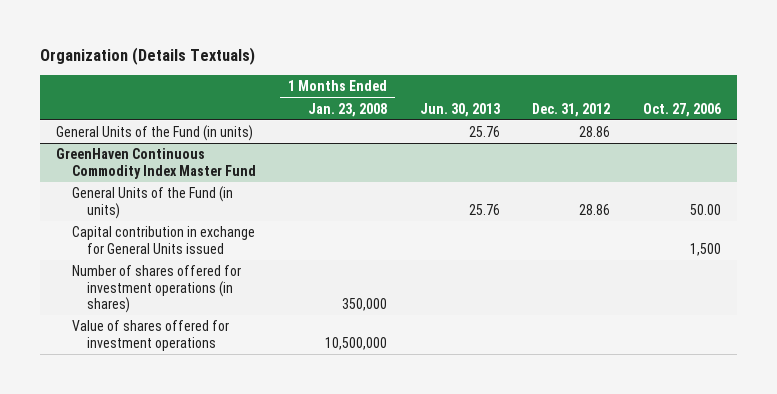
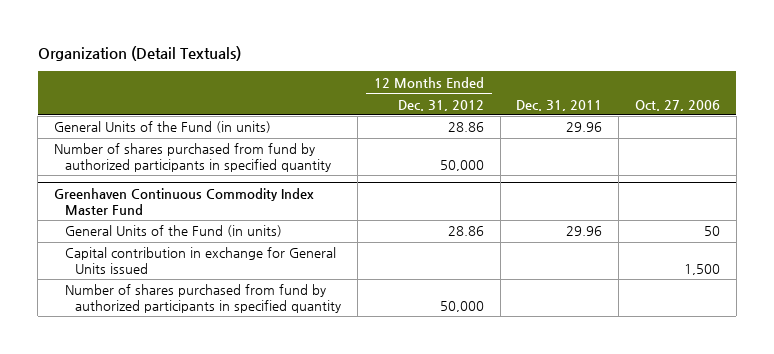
- Organization (Details Textuals)
+ Organization (Detail Textuals)
- | 1 Months Ended Jan. 23, 2008 | Jun. 30, 2013 | Dec. 31, 2012 | Oct. 27, 2006
+ | 12 Months Ended Dec. 31, 2012 | Dec. 31, 2011 | Oct. 27, 2006
- GreenHaven Continuous Commodity Index Master Fund
- General Units of the Fund (in units) | | 25.76 | 28.86 | 50.00
+ Number of shares purchased from fund by authorized participants in specified quantity | 50,000 | |
+ Greenhaven Continuous Commodity Index Master Fund
+ General Units of the Fund (in units) | 28.86 | 29.96 | 50
- Number of shares offered for investment operations (in shares) | 350,000 | | |
- Value of shares offered for investment operations | 10,500,000 | | |
+ Number of shares purchased from fund by authorized participants in specified quantity | 50,000 | |

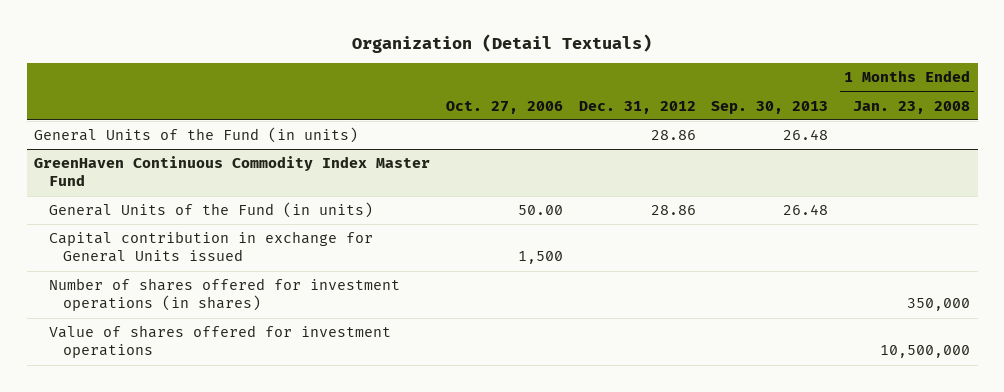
- | 12 Months Ended Dec. 31, 2012 | Dec. 31, 2011 | Oct. 27, 2006
+ | Oct. 27, 2006 | Dec. 31, 2012 | Sep. 30, 2013 | 1 Months Ended Jan. 23, 2008
- Number of shares purchased from fund by authorized participants in specified quantity | 50,000 | |
- Greenhaven Continuous Commodity Index Master Fund
- General Units of the Fund (in units) | 28.86 | 29.96 | 50
+ GreenHaven Continuous Commodity Index Master Fund
+ General Units of the Fund (in units) | 50.00 | 28.86 | 26.48 |
- Number of shares purchased from fund by authorized participants in specified quantity | 50,000 | |
+ Number of shares offered for investment operations (in shares) | | | | 350,000
+ Value of shares offered for investment operations | | | | 10,500,000

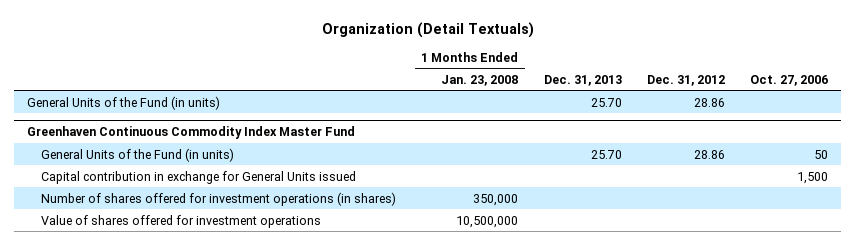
- | Oct. 27, 2006 | Dec. 31, 2012 | Sep. 30, 2013 | 1 Months Ended Jan. 23, 2008
+ | 1 Months Ended Jan. 23, 2008 | Dec. 31, 2013 | Dec. 31, 2012 | Oct. 27, 2006
- GreenHaven Continuous Commodity Index Master Fund
- General Units of the Fund (in units) | 50.00 | 28.86 | 26.48 |
+ Greenhaven Continuous Commodity Index Master Fund
+ General Units of the Fund (in units) | | 25.70 | 28.86 | 50

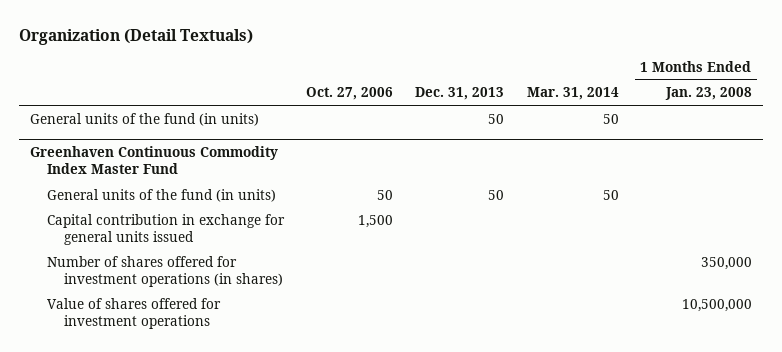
- | 1 Months Ended Jan. 23, 2008 | Dec. 31, 2013 | Dec. 31, 2012 | Oct. 27, 2006
+ | Oct. 27, 2006 | Dec. 31, 2013 | Mar. 31, 2014 | 1 Months Ended Jan. 23, 2008
- General Units of the Fund (in units) | | 25.70 | 28.86 |
+ General units of the fund (in units) | | 50 | 50 |
@ Greenhaven Continuous Commodity Index Master Fund
- General Units of the Fund (in units) | | 25.70 | 28.86 | 50
- Capital contribution in exchange for General Units issued | | | | 1,500
+ General units of the fund (in units) | 50 | 50 | 50 |
+ Capital contribution in exchange for general units issued | 1,500 | | |

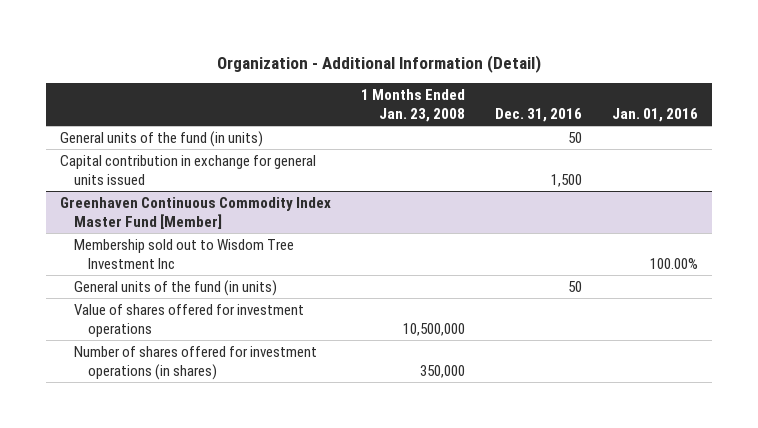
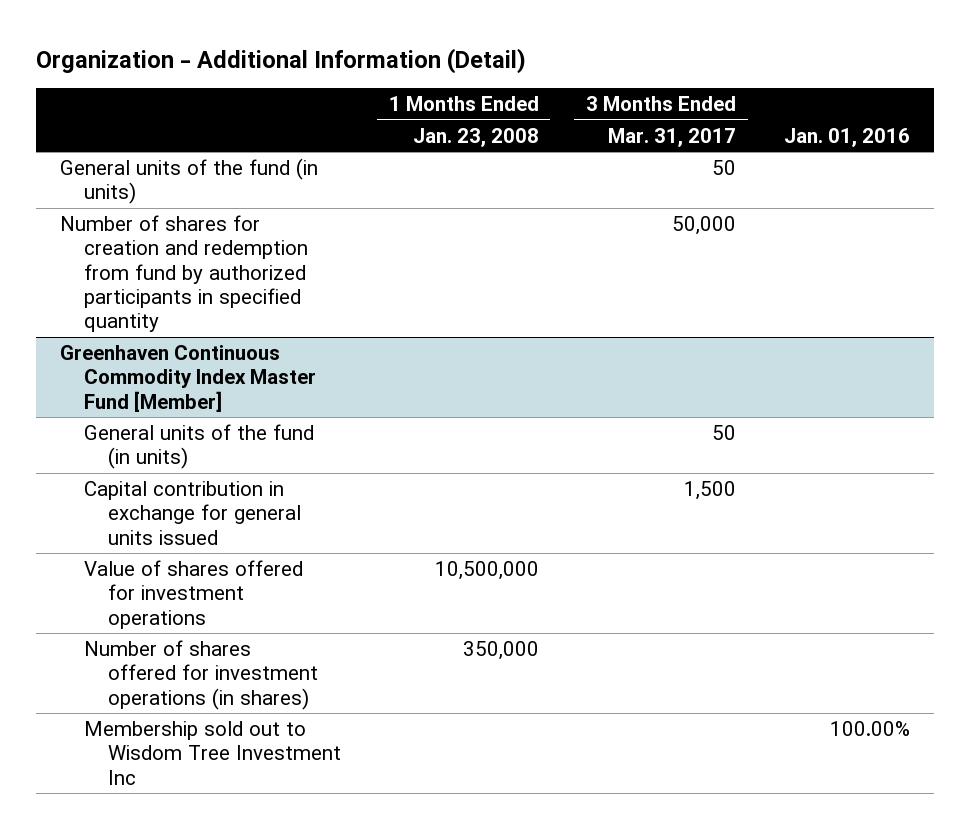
- | 1 Months Ended Jan. 23, 2008 | Dec. 31, 2016 | Jan. 01, 2016
+ | 1 Months Ended Jan. 23, 2008 | 3 Months Ended Mar. 31, 2017 | Jan. 01, 2016
- Capital contribution in exchange for general units issued | | 1,500 |
+ Number of shares for creation and redemption from fund by authorized participants in specified quantity | | 50,000 |
@ Greenhaven Continuous Commodity Index Master Fund [Member]
+ Capital contribution in exchange for general units issued | | 1,500 |
moved down: Membership sold out to Wisdom Tree Investment Inc | | | 100.00%

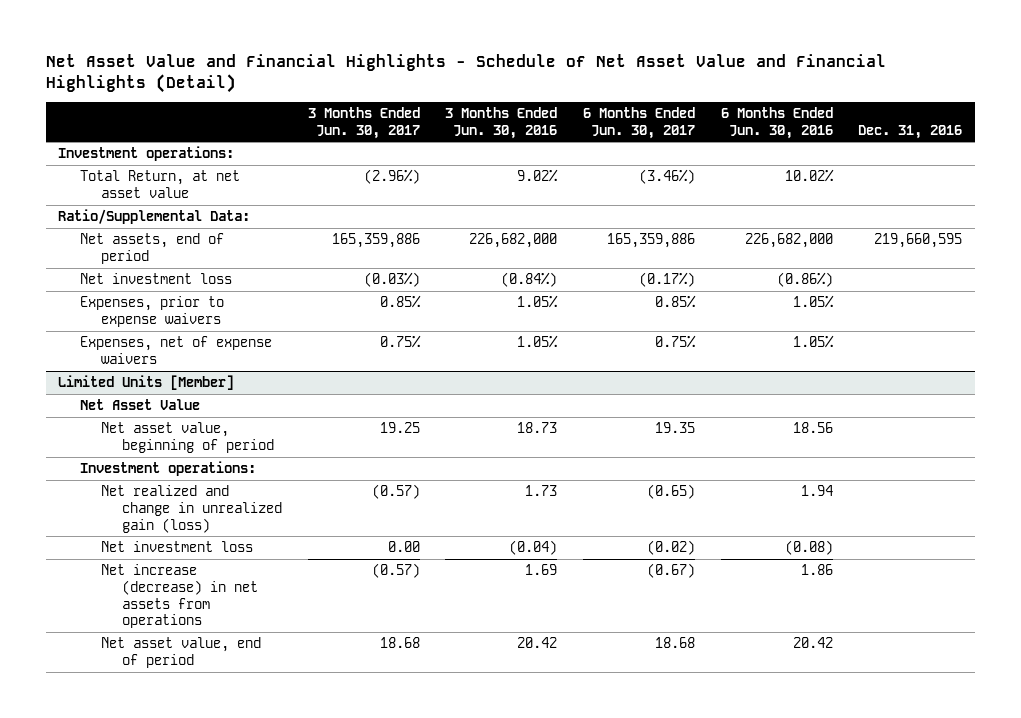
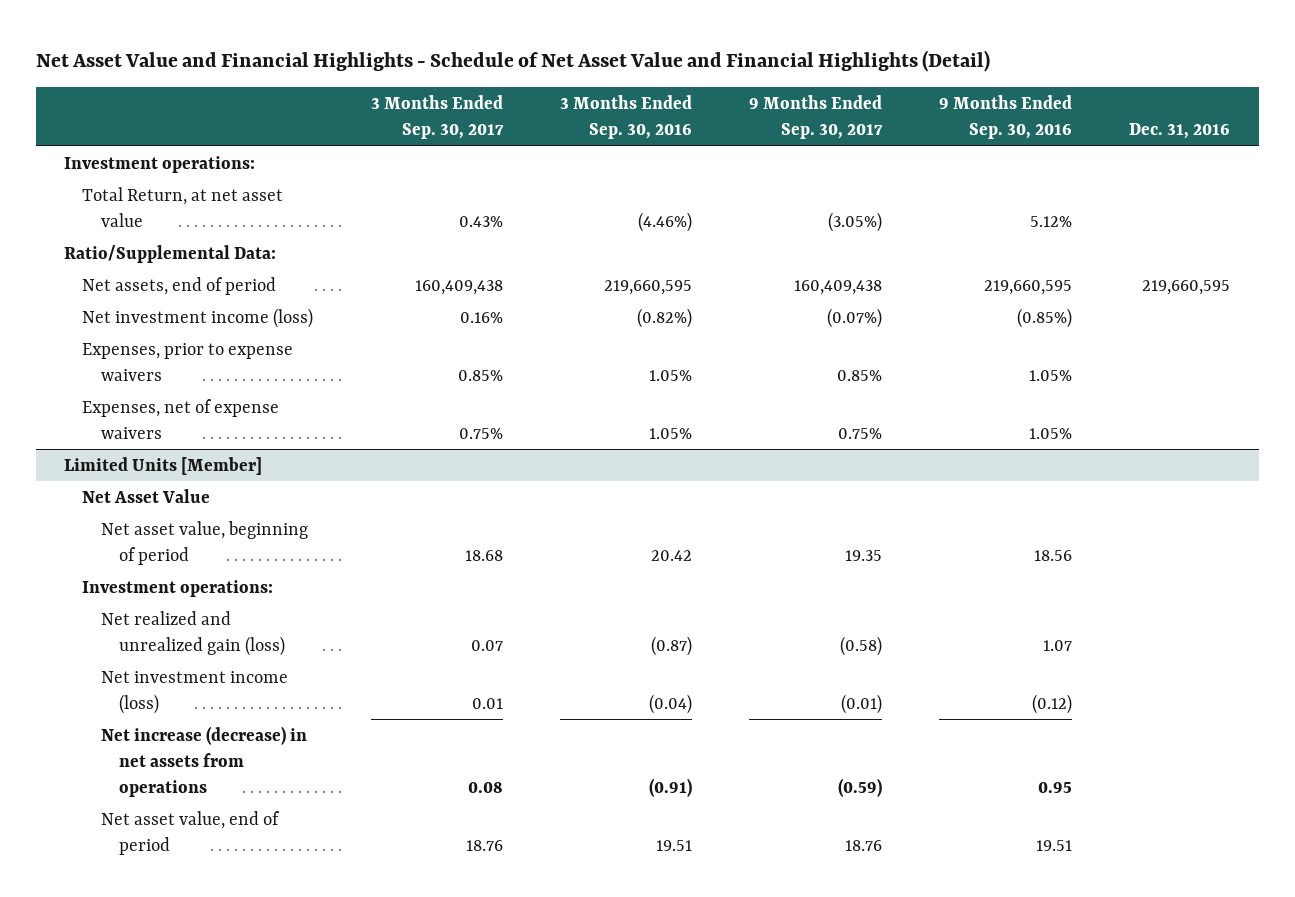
- | 3 Months Ended Jun. 30, 2017 | 3 Months Ended Jun. 30, 2016 | 6 Months Ended Jun. 30, 2017 | 6 Months Ended Jun. 30, 2016 | Dec. 31, 2016
+ | 3 Months Ended Sep. 30, 2017 | 3 Months Ended Sep. 30, 2016 | 9 Months Ended Sep. 30, 2017 | 9 Months Ended Sep. 30, 2016 | Dec. 31, 2016
- Net investment loss | (0.03%) | (0.84%) | (0.17%) | (0.86%) |
+ Net investment income (loss) | 0.16% | (0.82%) | (0.07%) | (0.85%) |
@ Limited Units [Member]
- Net realized and change in unrealized gain (loss) | (0.57) | 1.73 | (0.65) | 1.94 |
- Net investment loss | 0.00 | (0.04) | (0.02) | (0.08) |
+ Net realized and unrealized gain (loss) | 0.07 | (0.87) | (0.58) | 1.07 |
+ Net investment income (loss) | 0.01 | (0.04) | (0.01) | (0.12) |

